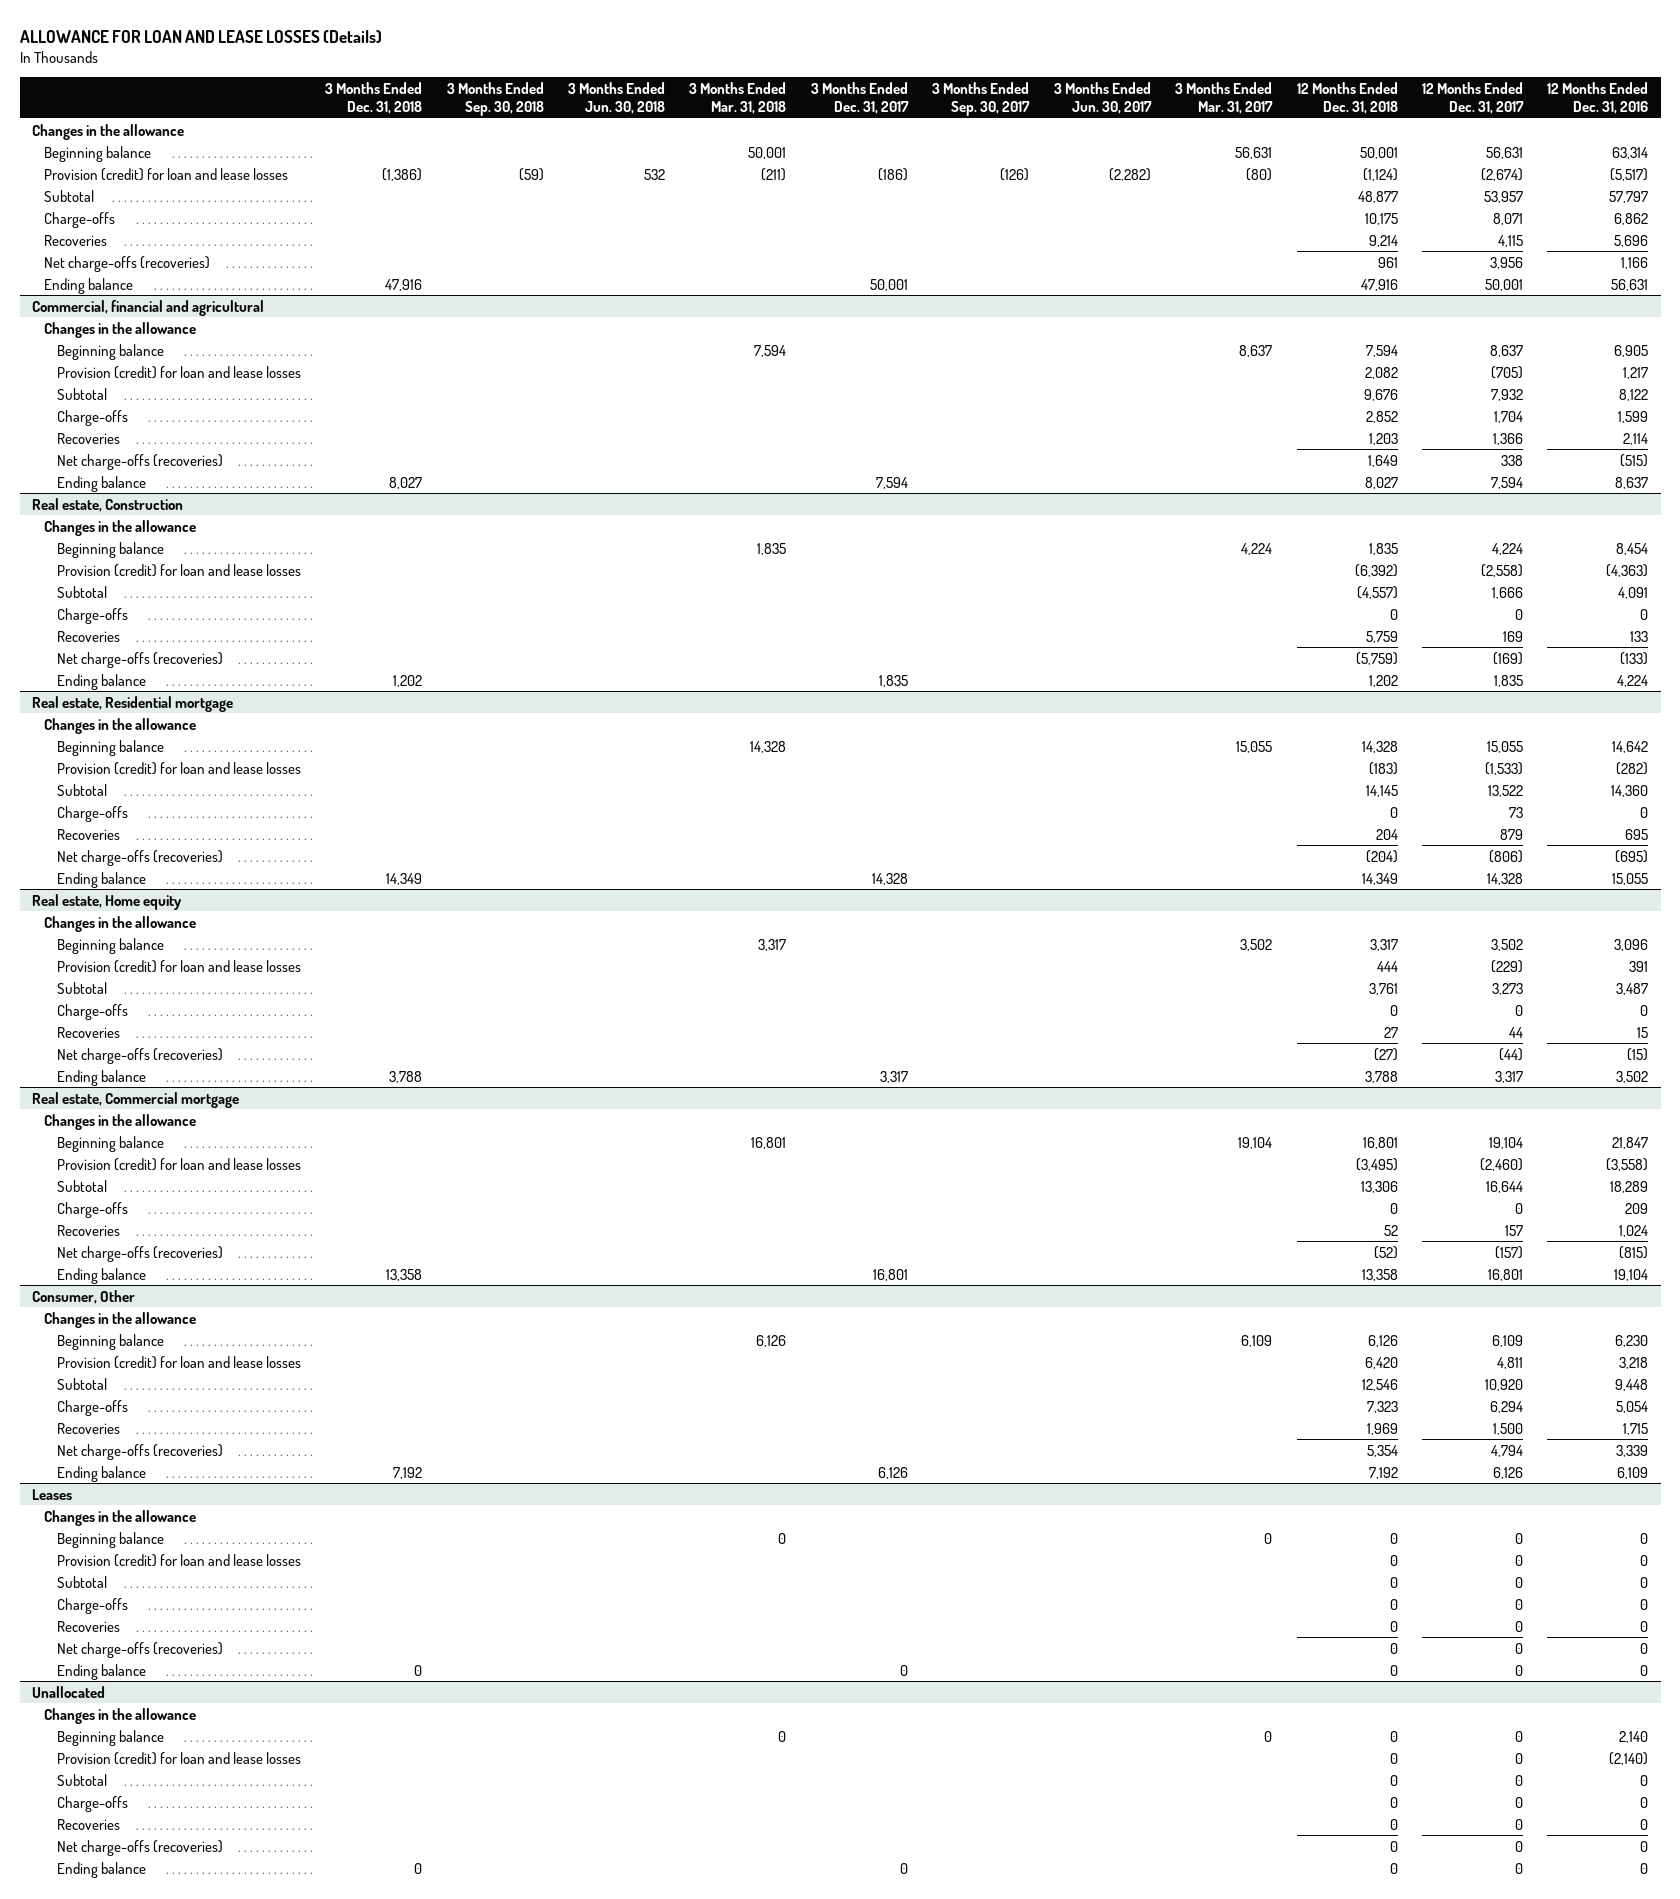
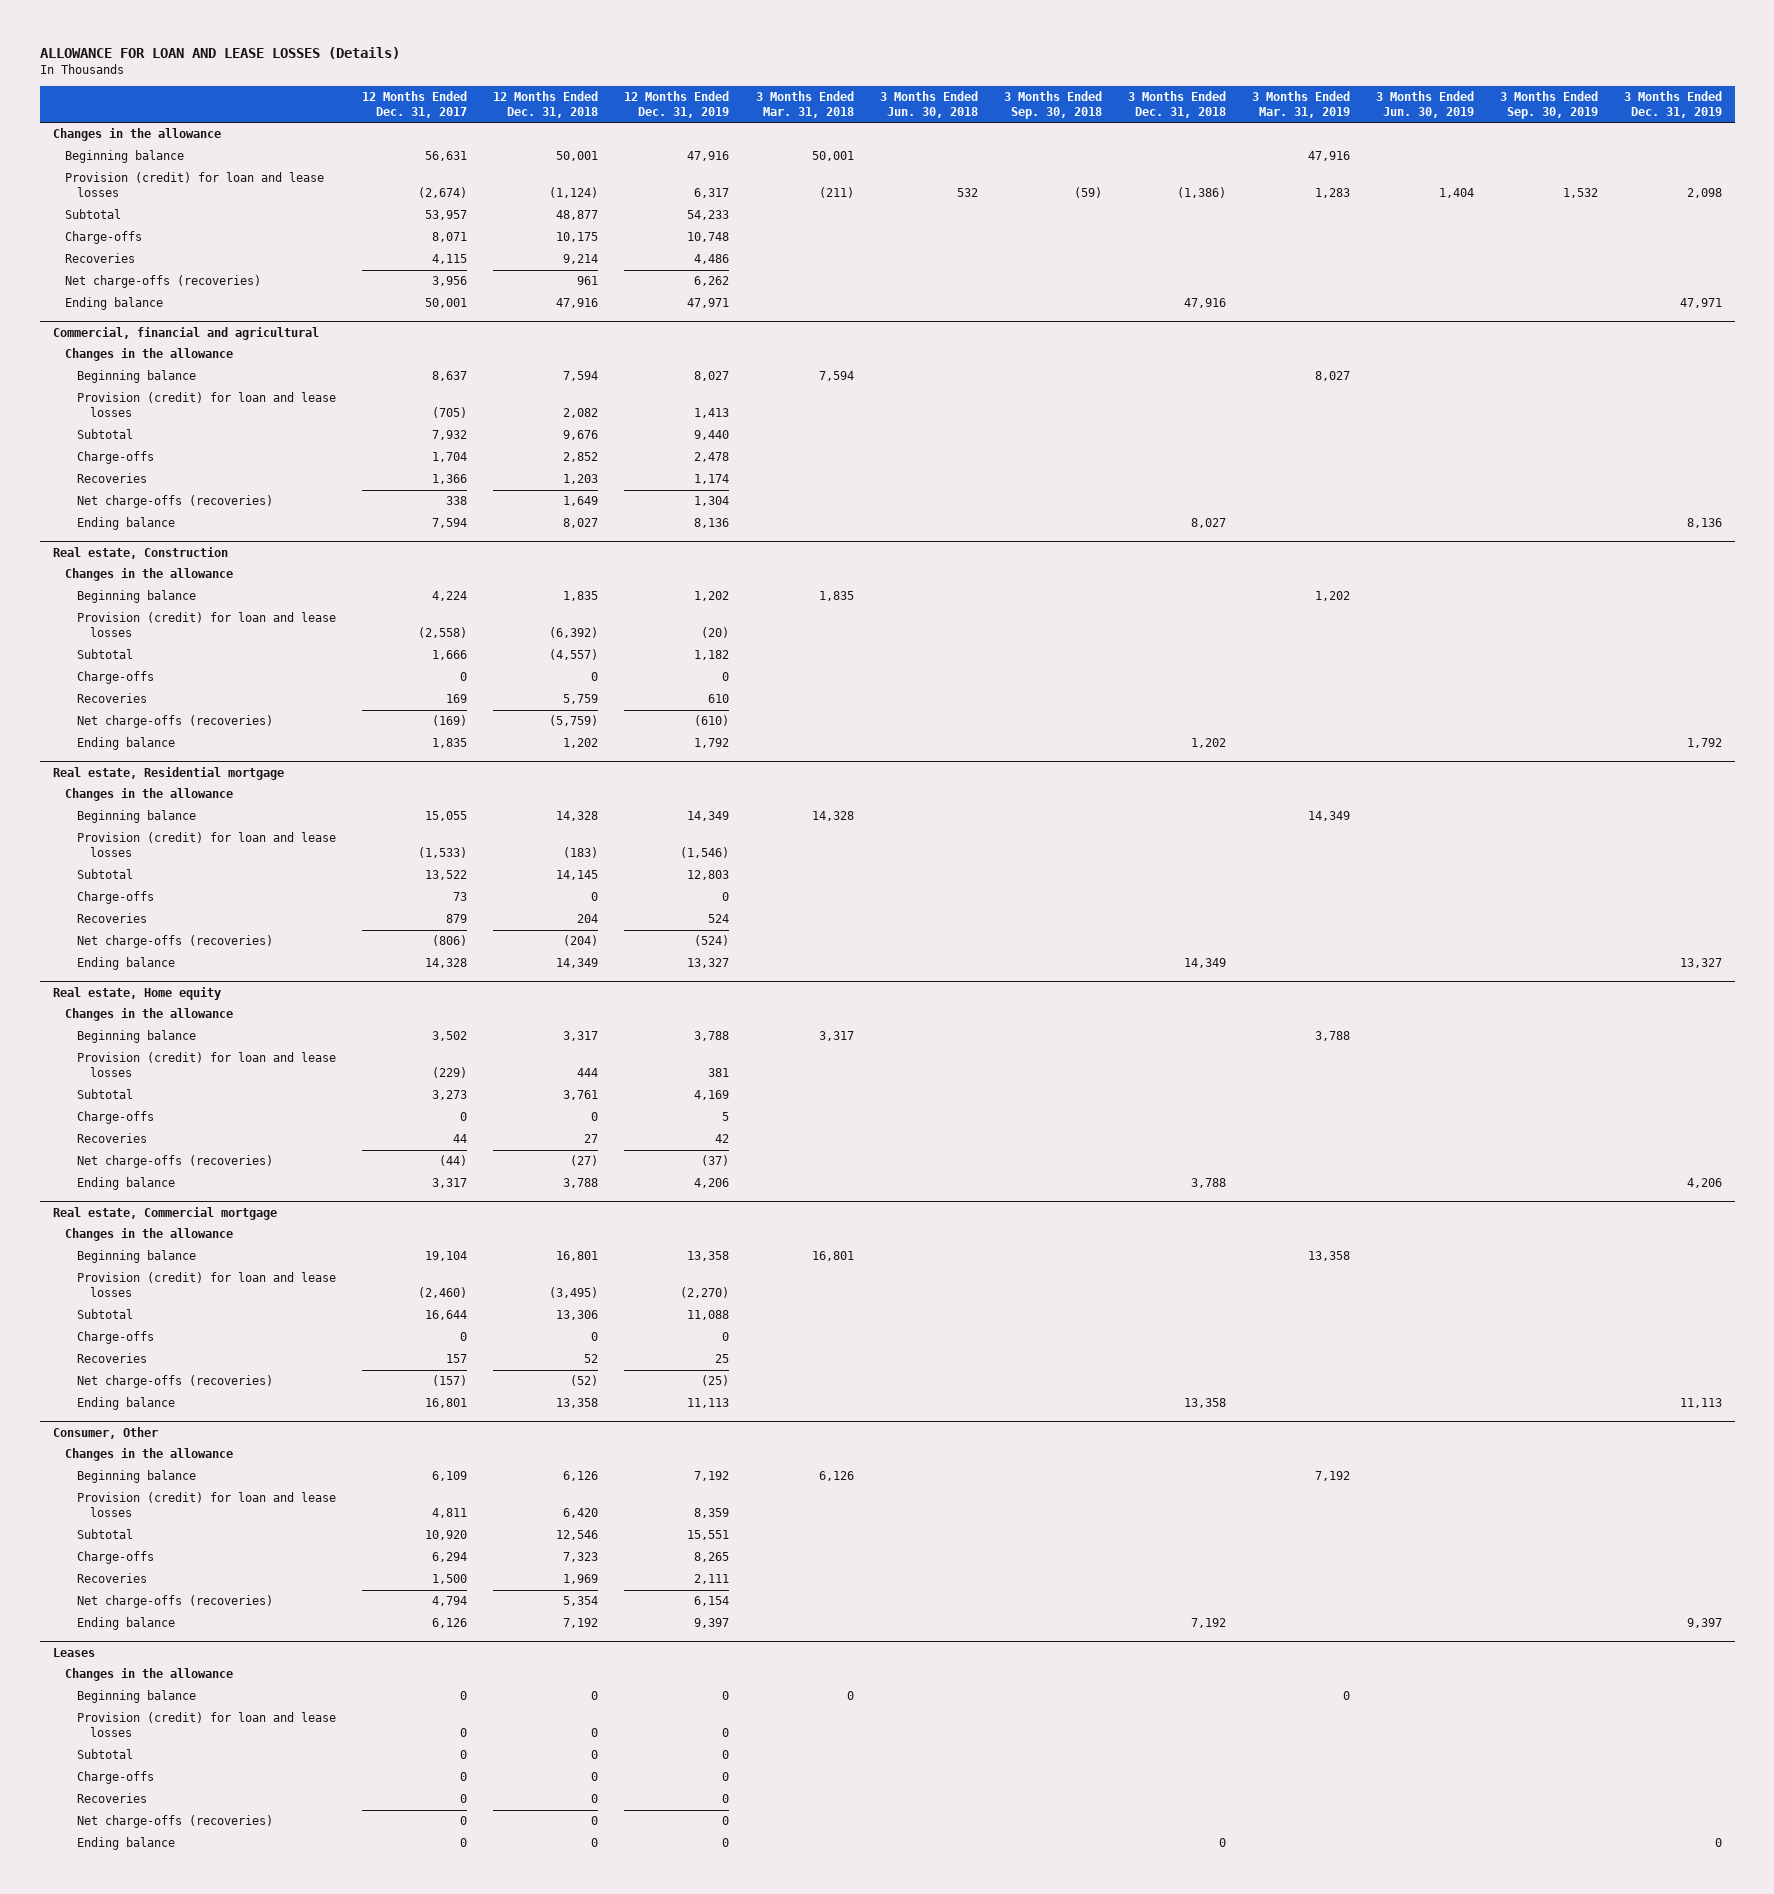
- | 3 Months Ended Dec. 31, 2018 | 3 Months Ended Sep. 30, 2018 | 3 Months Ended Jun. 30, 2018 | 3 Months Ended Mar. 31, 2018 | 3 Months Ended Dec. 31, 2017 | 3 Months Ended Sep. 30, 2017 | 3 Months Ended Jun. 30, 2017 | 3 Months Ended Mar. 31, 2017 | 12 Months Ended Dec. 31, 2018 | 12 Months Ended Dec. 31, 2017 | 12 Months Ended Dec. 31, 2016
+ | 12 Months Ended Dec. 31, 2017 | 12 Months Ended Dec. 31, 2018 | 12 Months Ended Dec. 31, 2019 | 3 Months Ended Mar. 31, 2018 | 3 Months Ended Jun. 30, 2018 | 3 Months Ended Sep. 30, 2018 | 3 Months Ended Dec. 31, 2018 | 3 Months Ended Mar. 31, 2019 | 3 Months Ended Jun. 30, 2019 | 3 Months Ended Sep. 30, 2019 | 3 Months Ended Dec. 31, 2019
- Unallocated
- Changes in the allowance
- Beginning balance | | | | 0 | | | | 0 | 0 | 0 | 2,140
- Provision (credit) for loan and lease losses | | | | | | | | | 0 | 0 | (2,140)
- Subtotal | | | | | | | | | 0 | 0 | 0
- Charge-offs | | | | | | | | | 0 | 0 | 0
- Recoveries | | | | | | | | | 0 | 0 | 0
- Net charge-offs (recoveries) | | | | | | | | | 0 | 0 | 0
- Ending balance | 0 | | | | 0 | | | | 0 | 0 | 0

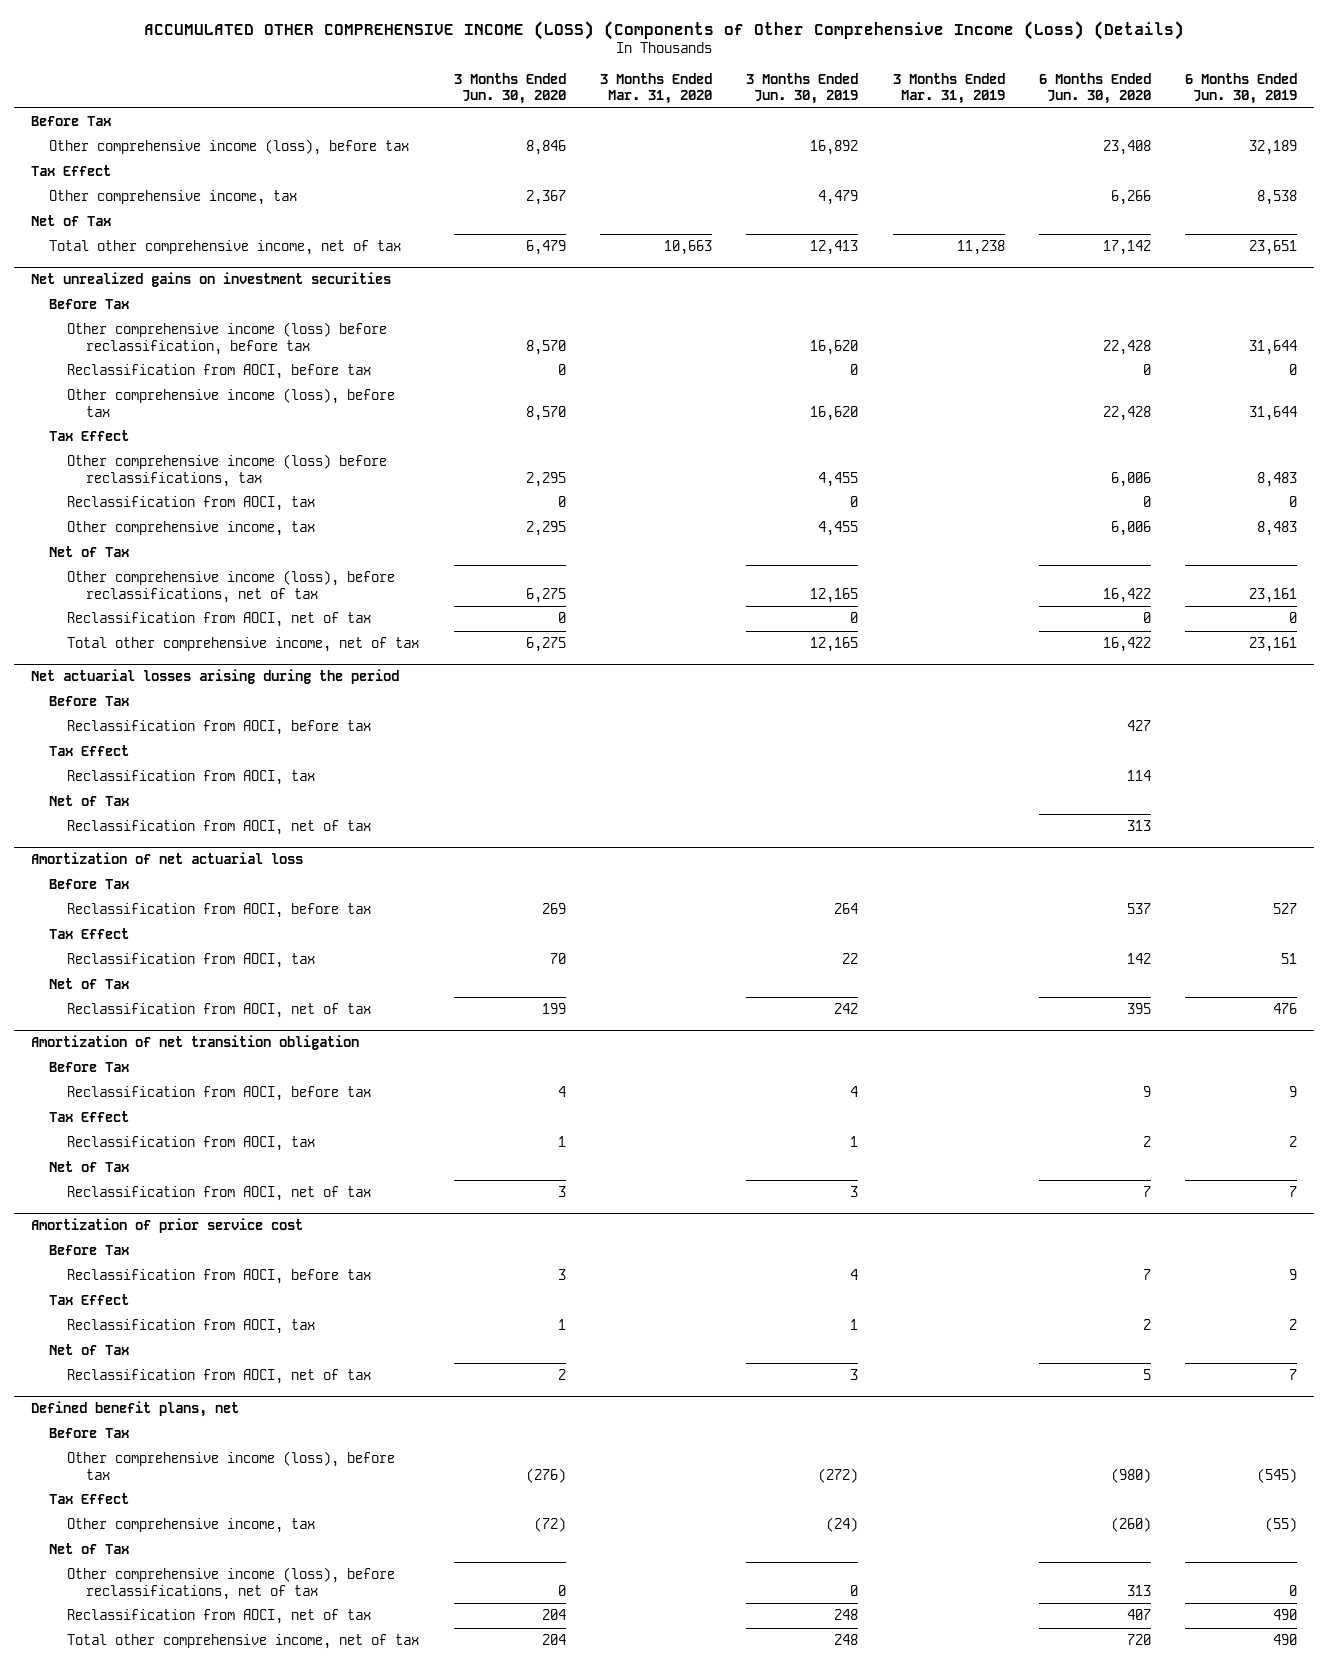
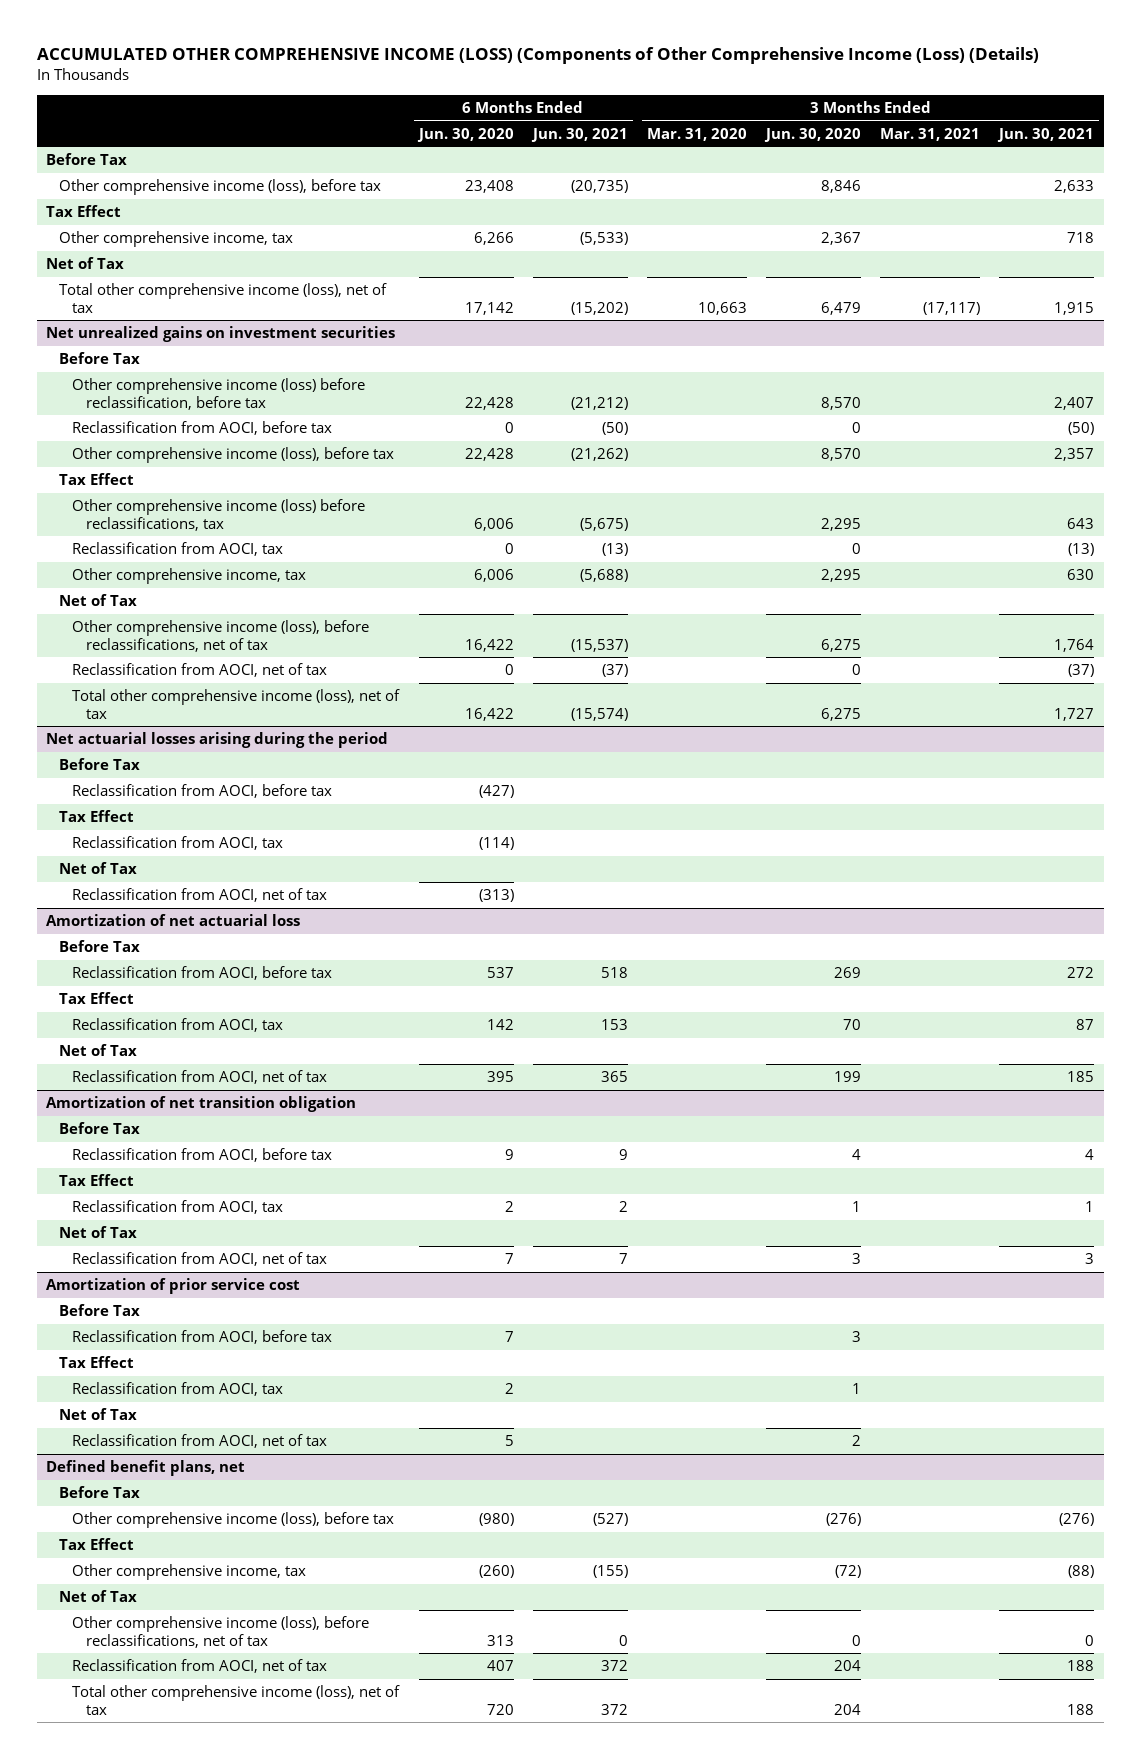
- | 3 Months Ended Jun. 30, 2020 | 3 Months Ended Mar. 31, 2020 | 3 Months Ended Jun. 30, 2019 | 3 Months Ended Mar. 31, 2019 | 6 Months Ended Jun. 30, 2020 | 6 Months Ended Jun. 30, 2019
+ | 6 Months Ended Jun. 30, 2020 | 6 Months Ended Jun. 30, 2021 | 3 Months Ended Mar. 31, 2020 | 3 Months Ended Jun. 30, 2020 | 3 Months Ended Mar. 31, 2021 | 3 Months Ended Jun. 30, 2021
- Total other comprehensive income, net of tax | 6,479 | 10,663 | 12,413 | 11,238 | 17,142 | 23,651
+ Total other comprehensive income (loss), net of tax | 17,142 | (15,202) | 10,663 | 6,479 | (17,117) | 1,915
@ Net unrealized gains on investment securities
- Total other comprehensive income, net of tax | 6,275 | | 12,165 | | 16,422 | 23,161
+ Total other comprehensive income (loss), net of tax | 16,422 | (15,574) | | 6,275 | | 1,727
@ Net actuarial losses arising during the period
- Reclassification from AOCI, before tax | | | | | 427 |
+ Reclassification from AOCI, before tax | (427) | | | | |
- Reclassification from AOCI, tax | | | | | 114 |
+ Reclassification from AOCI, tax | (114) | | | | |
- Reclassification from AOCI, net of tax | | | | | 313 |
+ Reclassification from AOCI, net of tax | (313) | | | | |
@ Defined benefit plans, net
- Total other comprehensive income, net of tax | 204 | | 248 | | 720 | 490
+ Total other comprehensive income (loss), net of tax | 720 | 372 | | 204 | | 188

